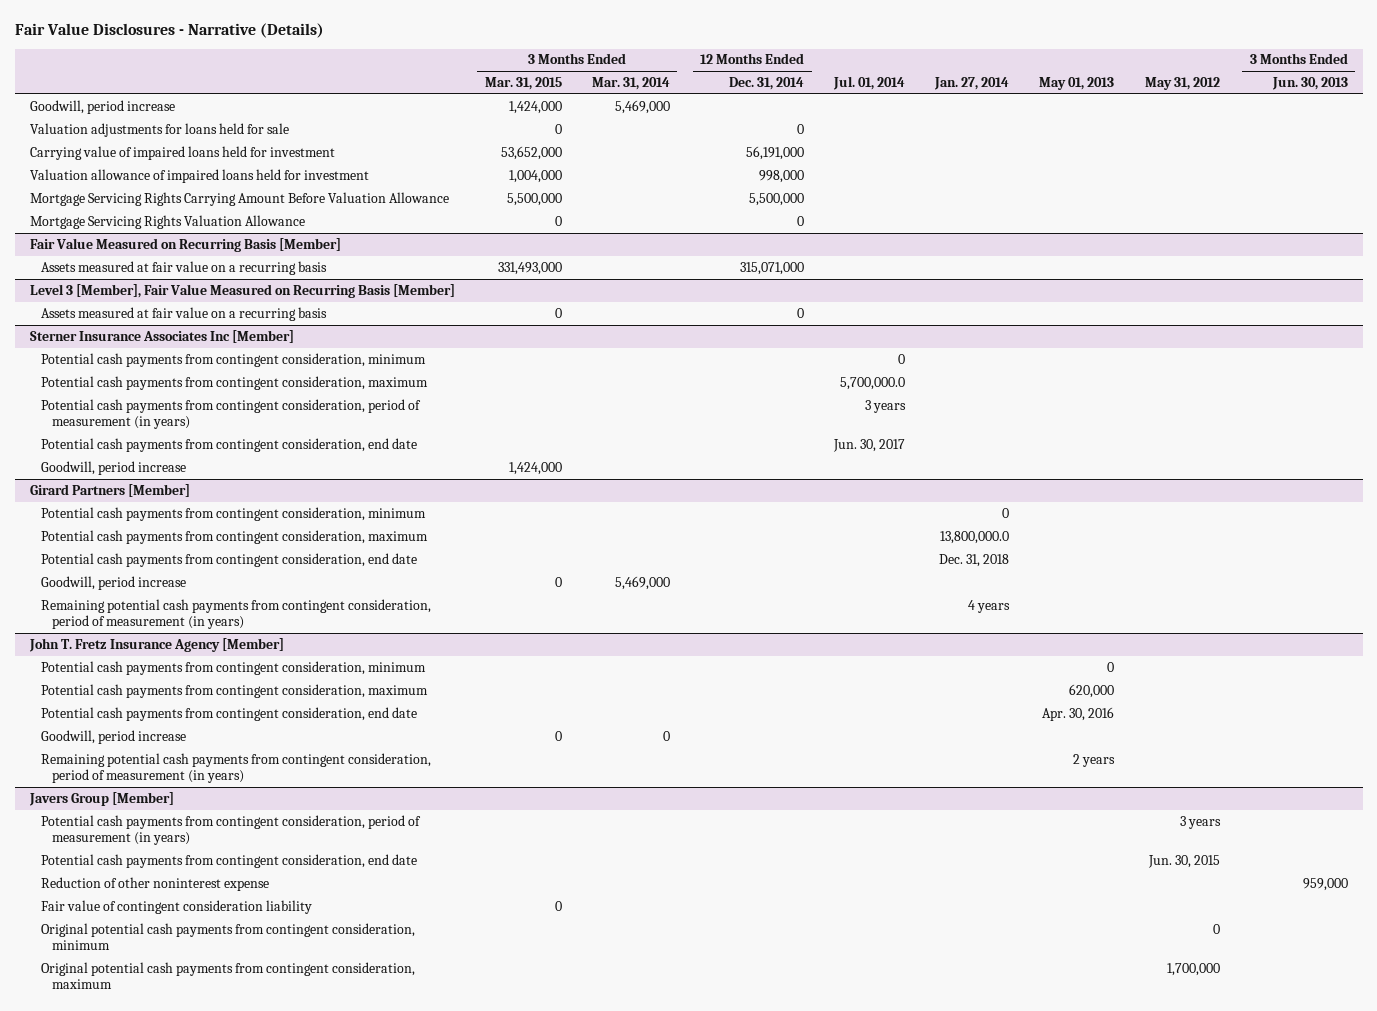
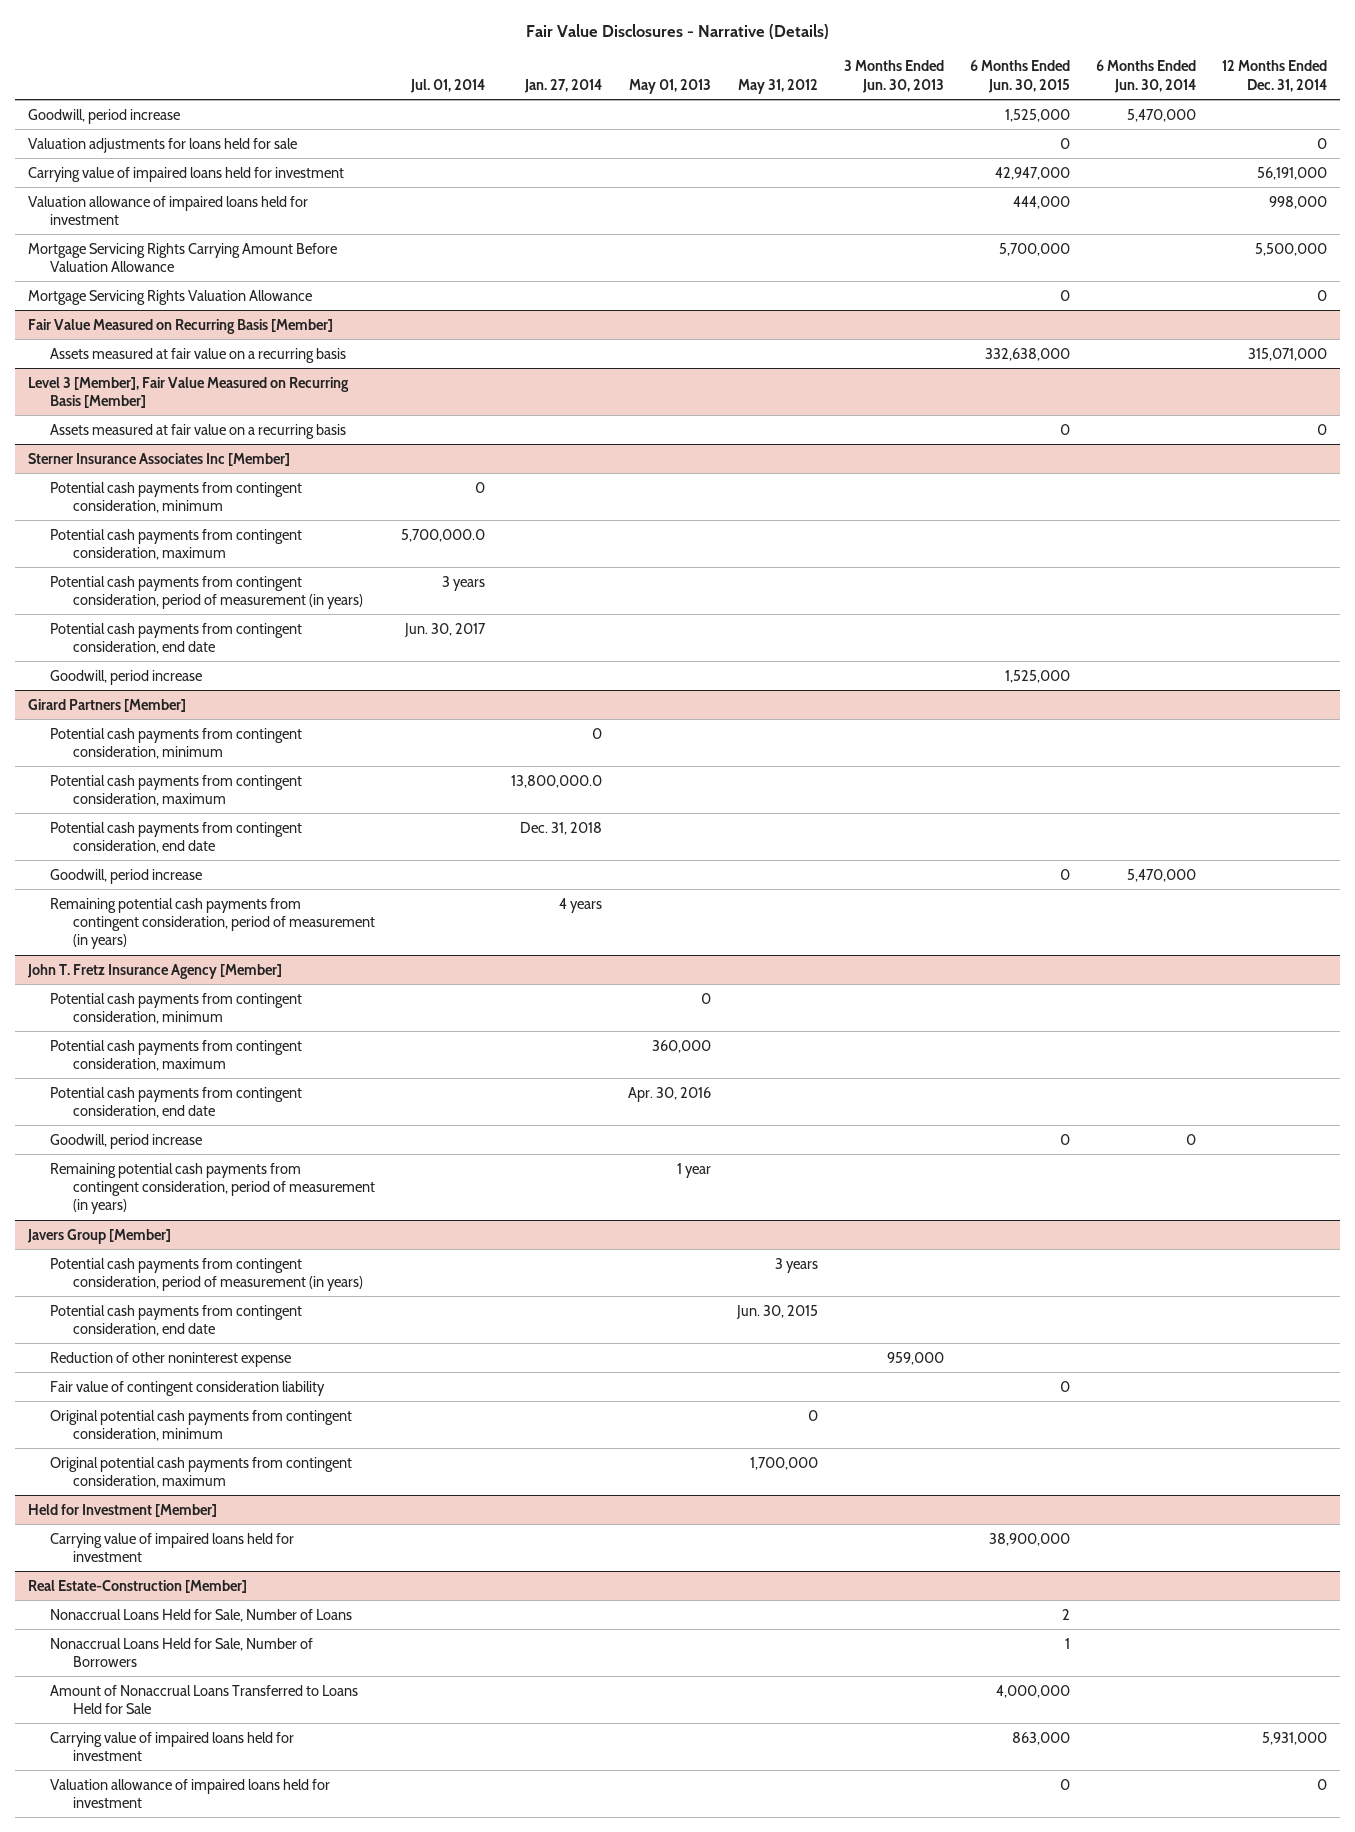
- | 3 Months Ended Mar. 31, 2015 | 3 Months Ended Mar. 31, 2014 | 12 Months Ended Dec. 31, 2014 | Jul. 01, 2014 | Jan. 27, 2014 | May 01, 2013 | May 31, 2012 | 3 Months Ended Jun. 30, 2013
+ | Jul. 01, 2014 | Jan. 27, 2014 | May 01, 2013 | May 31, 2012 | 3 Months Ended Jun. 30, 2013 | 6 Months Ended Jun. 30, 2015 | 6 Months Ended Jun. 30, 2014 | 12 Months Ended Dec. 31, 2014
@ John T. Fretz Insurance Agency [Member]
- Potential cash payments from contingent consideration, maximum | | | | | | 620,000 | |
+ Potential cash payments from contingent consideration, maximum | | | 360,000 | | | | |
- Remaining potential cash payments from contingent consideration, period of measurement (in years) | | | | | | 2 years | |
+ Remaining potential cash payments from contingent consideration, period of measurement (in years) | | | 1 year | | | | |
+ Held for Investment [Member]
+ Carrying value of impaired loans held for investment | | | | | | 38,900,000 | |
+ Real Estate-Construction [Member]
+ Nonaccrual Loans Held for Sale, Number of Loans | | | | | | 2 | |
+ Nonaccrual Loans Held for Sale, Number of Borrowers | | | | | | 1 | |
+ Amount of Nonaccrual Loans Transferred to Loans Held for Sale | | | | | | 4,000,000 | |
+ Carrying value of impaired loans held for investment | | | | | | 863,000 | | 5,931,000
+ Valuation allowance of impaired loans held for investment | | | | | | 0 | | 0

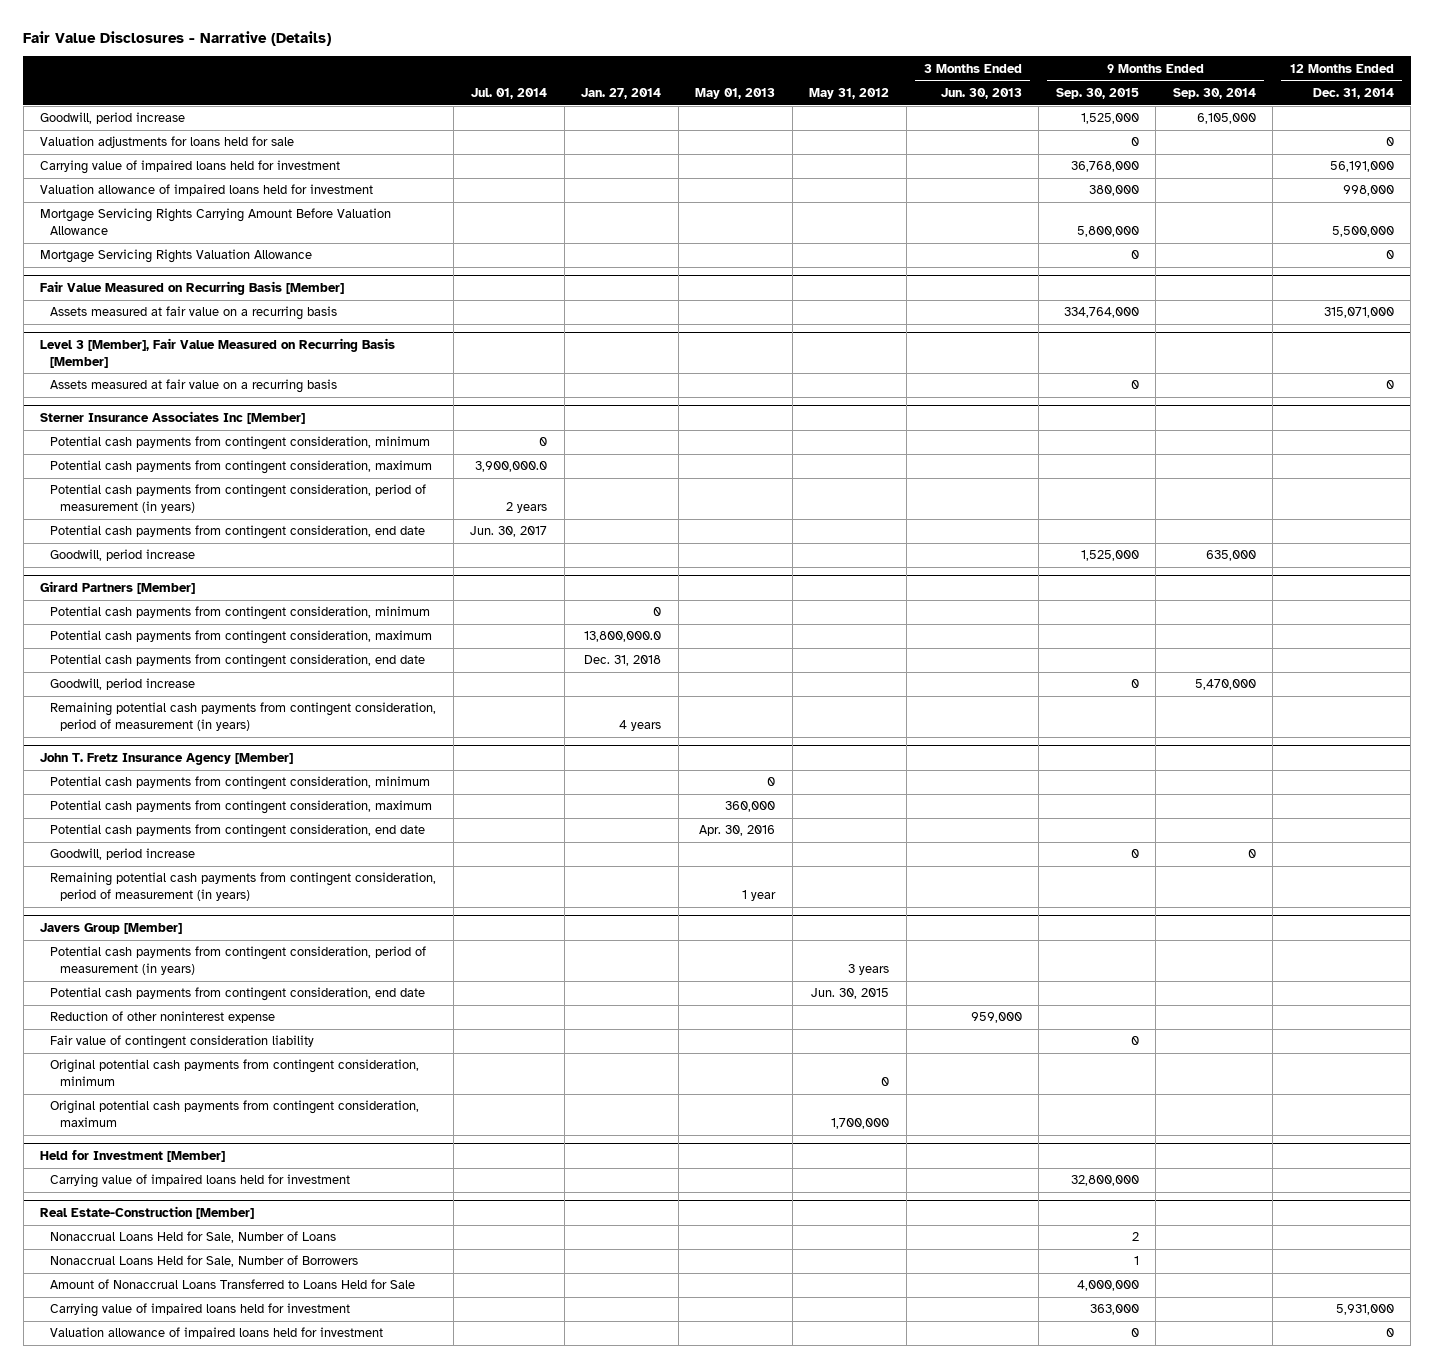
- | Jul. 01, 2014 | Jan. 27, 2014 | May 01, 2013 | May 31, 2012 | 3 Months Ended Jun. 30, 2013 | 6 Months Ended Jun. 30, 2015 | 6 Months Ended Jun. 30, 2014 | 12 Months Ended Dec. 31, 2014
+ | Jul. 01, 2014 | Jan. 27, 2014 | May 01, 2013 | May 31, 2012 | 3 Months Ended Jun. 30, 2013 | 9 Months Ended Sep. 30, 2015 | 9 Months Ended Sep. 30, 2014 | 12 Months Ended Dec. 31, 2014
@ Sterner Insurance Associates Inc [Member]
- Potential cash payments from contingent consideration, maximum | 5,700,000.0 | | | | | | |
- Potential cash payments from contingent consideration, period of measurement (in years) | 3 years | | | | | | |
+ Potential cash payments from contingent consideration, maximum | 3,900,000.0 | | | | | | |
+ Potential cash payments from contingent consideration, period of measurement (in years) | 2 years | | | | | | |

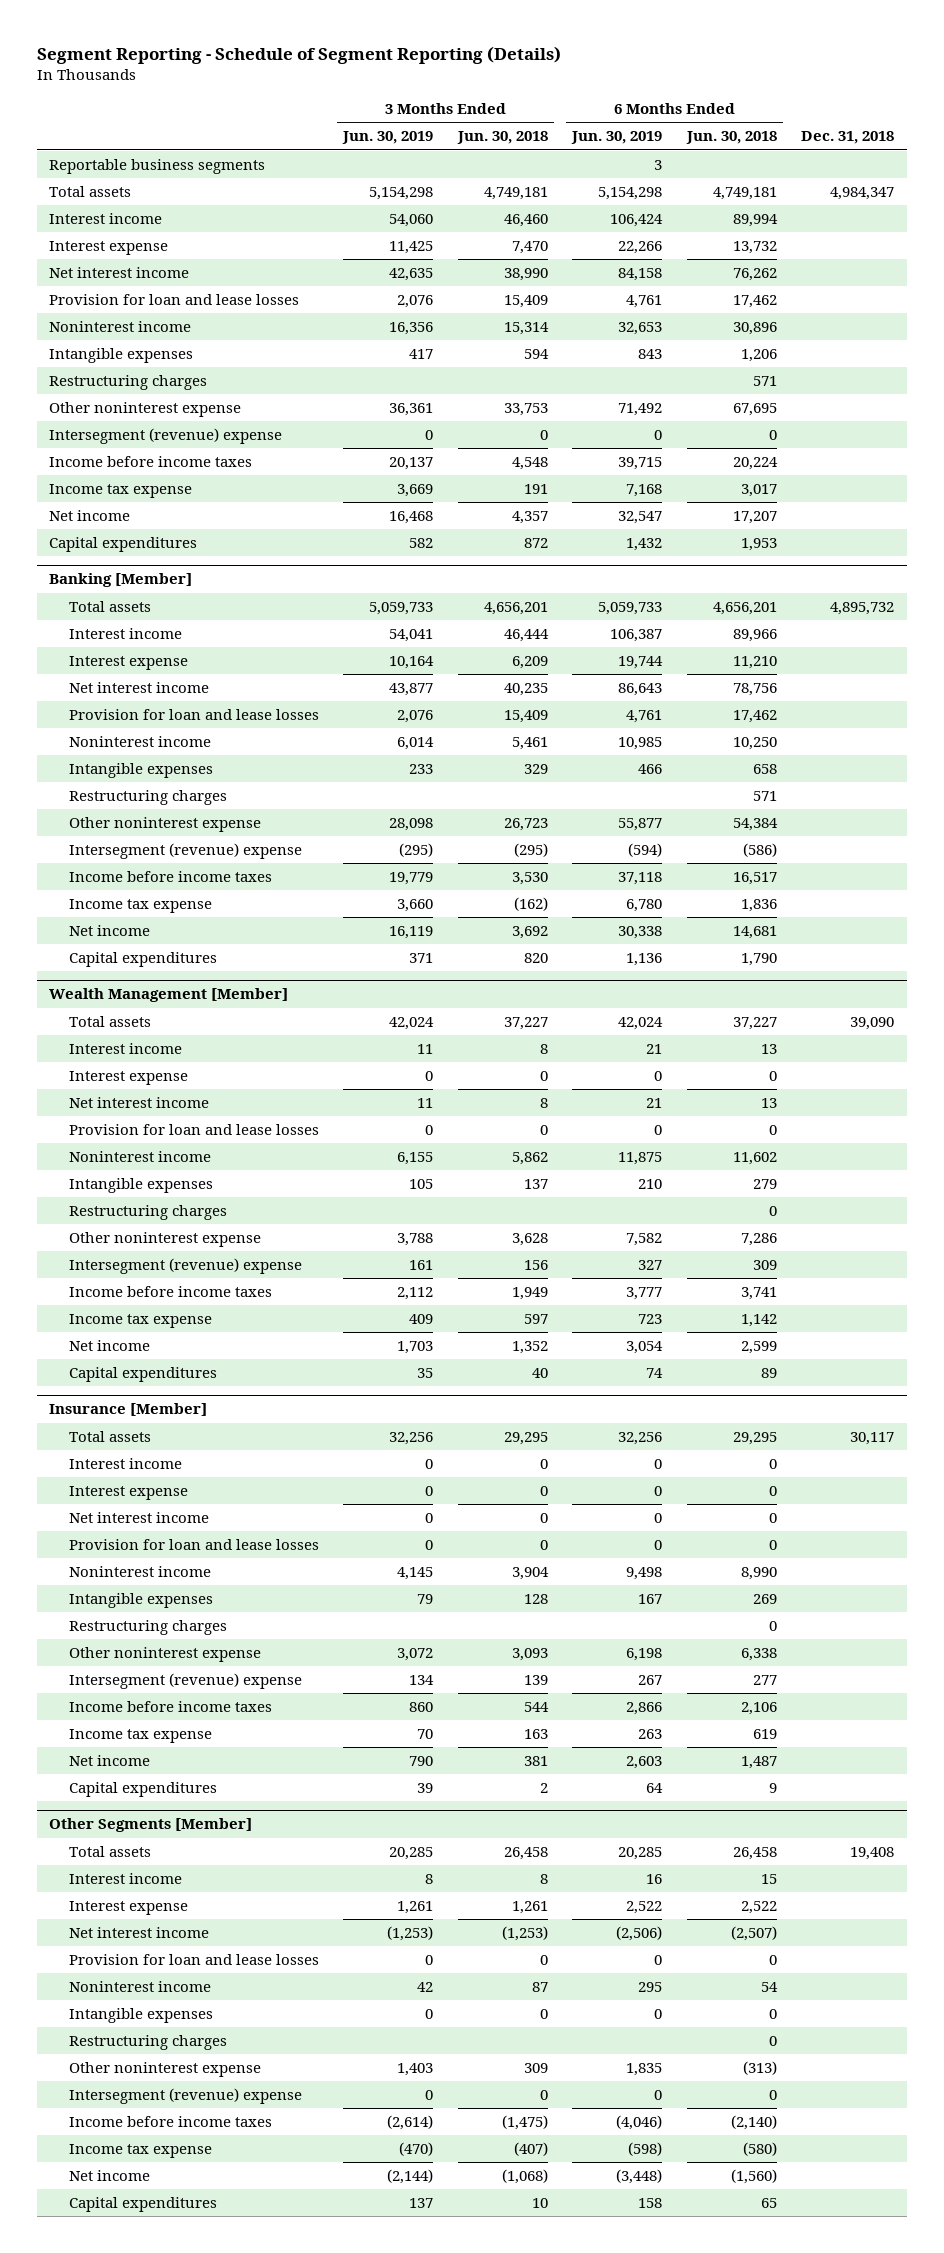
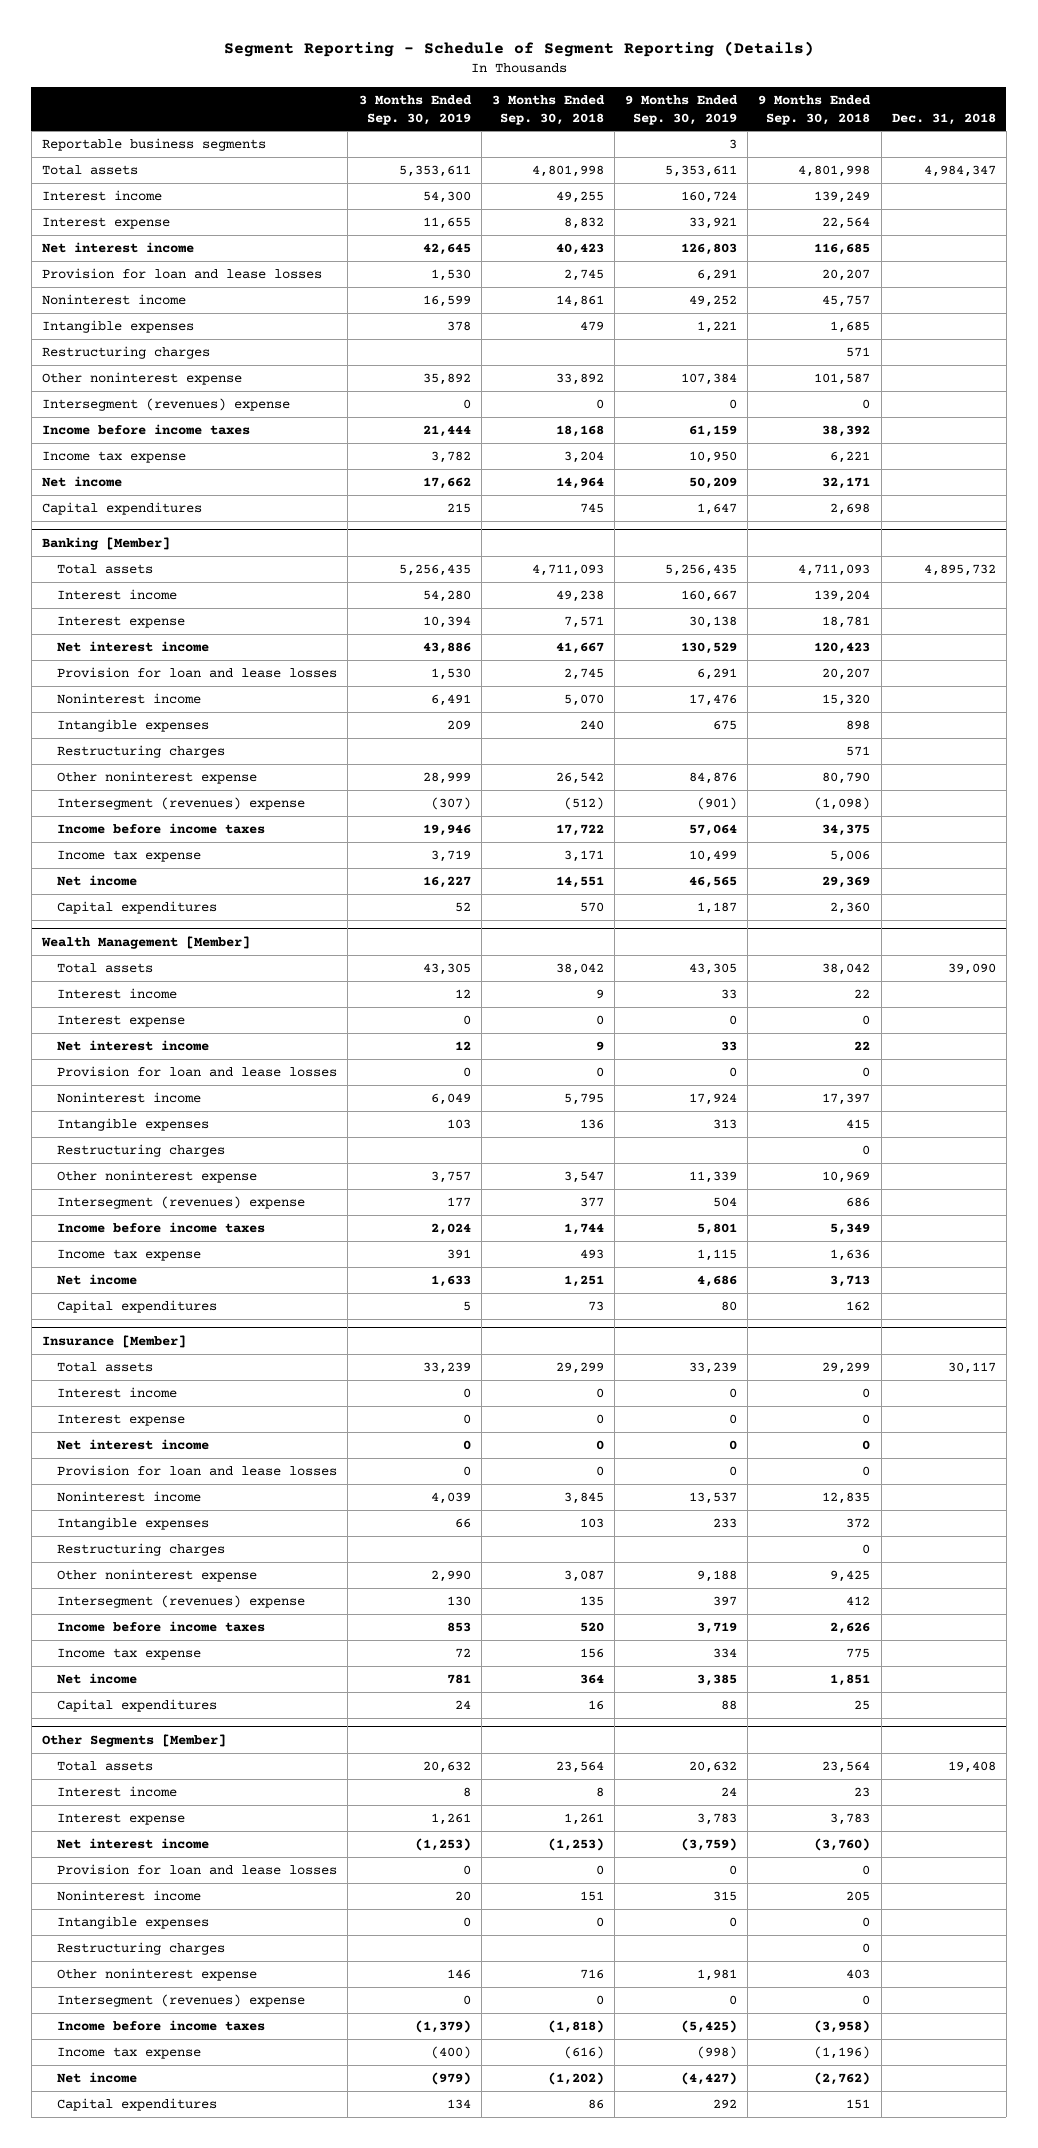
- | 3 Months Ended Jun. 30, 2019 | 3 Months Ended Jun. 30, 2018 | 6 Months Ended Jun. 30, 2019 | 6 Months Ended Jun. 30, 2018 | Dec. 31, 2018
+ | 3 Months Ended Sep. 30, 2019 | 3 Months Ended Sep. 30, 2018 | 9 Months Ended Sep. 30, 2019 | 9 Months Ended Sep. 30, 2018 | Dec. 31, 2018
- Intersegment (revenue) expense | 0 | 0 | 0 | 0 |
+ Intersegment (revenues) expense | 0 | 0 | 0 | 0 |
@ Banking [Member]
- Intersegment (revenue) expense | (295) | (295) | (594) | (586) |
+ Intersegment (revenues) expense | (307) | (512) | (901) | (1,098) |
@ Wealth Management [Member]
- Intersegment (revenue) expense | 161 | 156 | 327 | 309 |
+ Intersegment (revenues) expense | 177 | 377 | 504 | 686 |
@ Insurance [Member]
- Intersegment (revenue) expense | 134 | 139 | 267 | 277 |
+ Intersegment (revenues) expense | 130 | 135 | 397 | 412 |
@ Other Segments [Member]
- Intersegment (revenue) expense | 0 | 0 | 0 | 0 |
+ Intersegment (revenues) expense | 0 | 0 | 0 | 0 |

